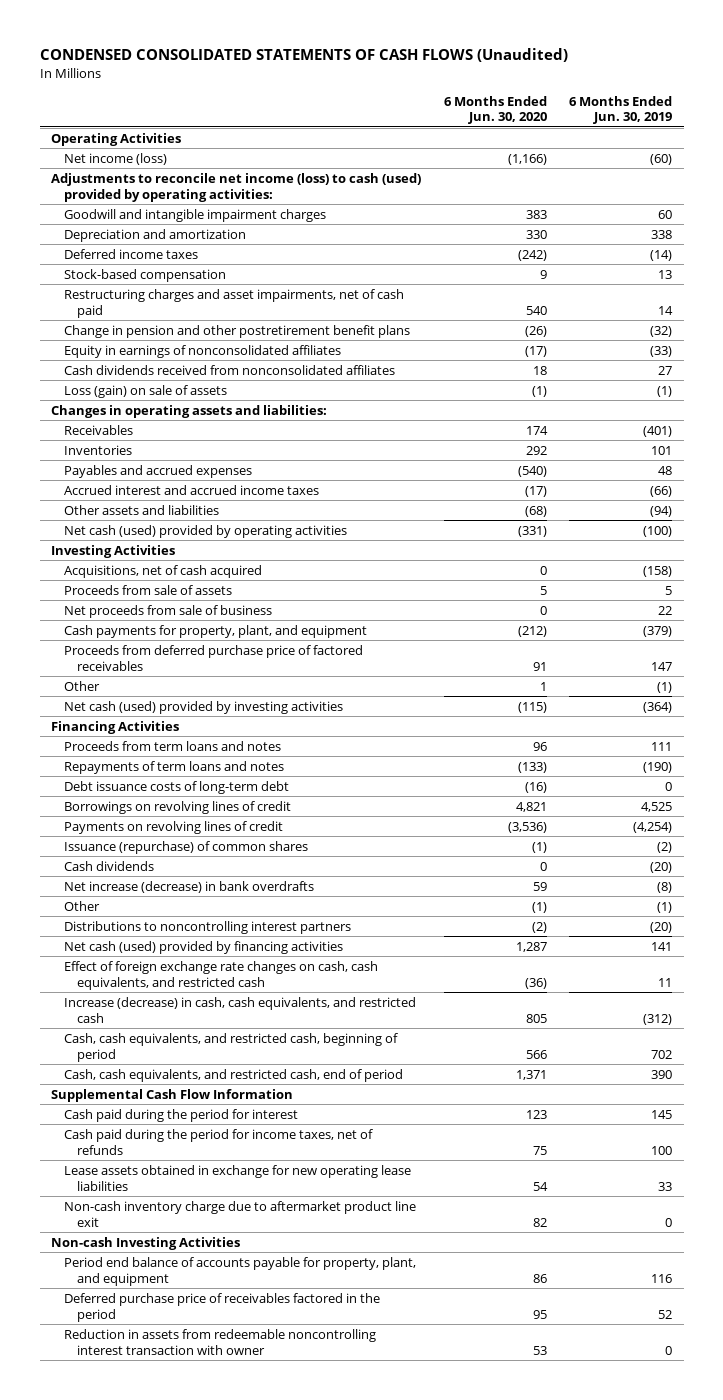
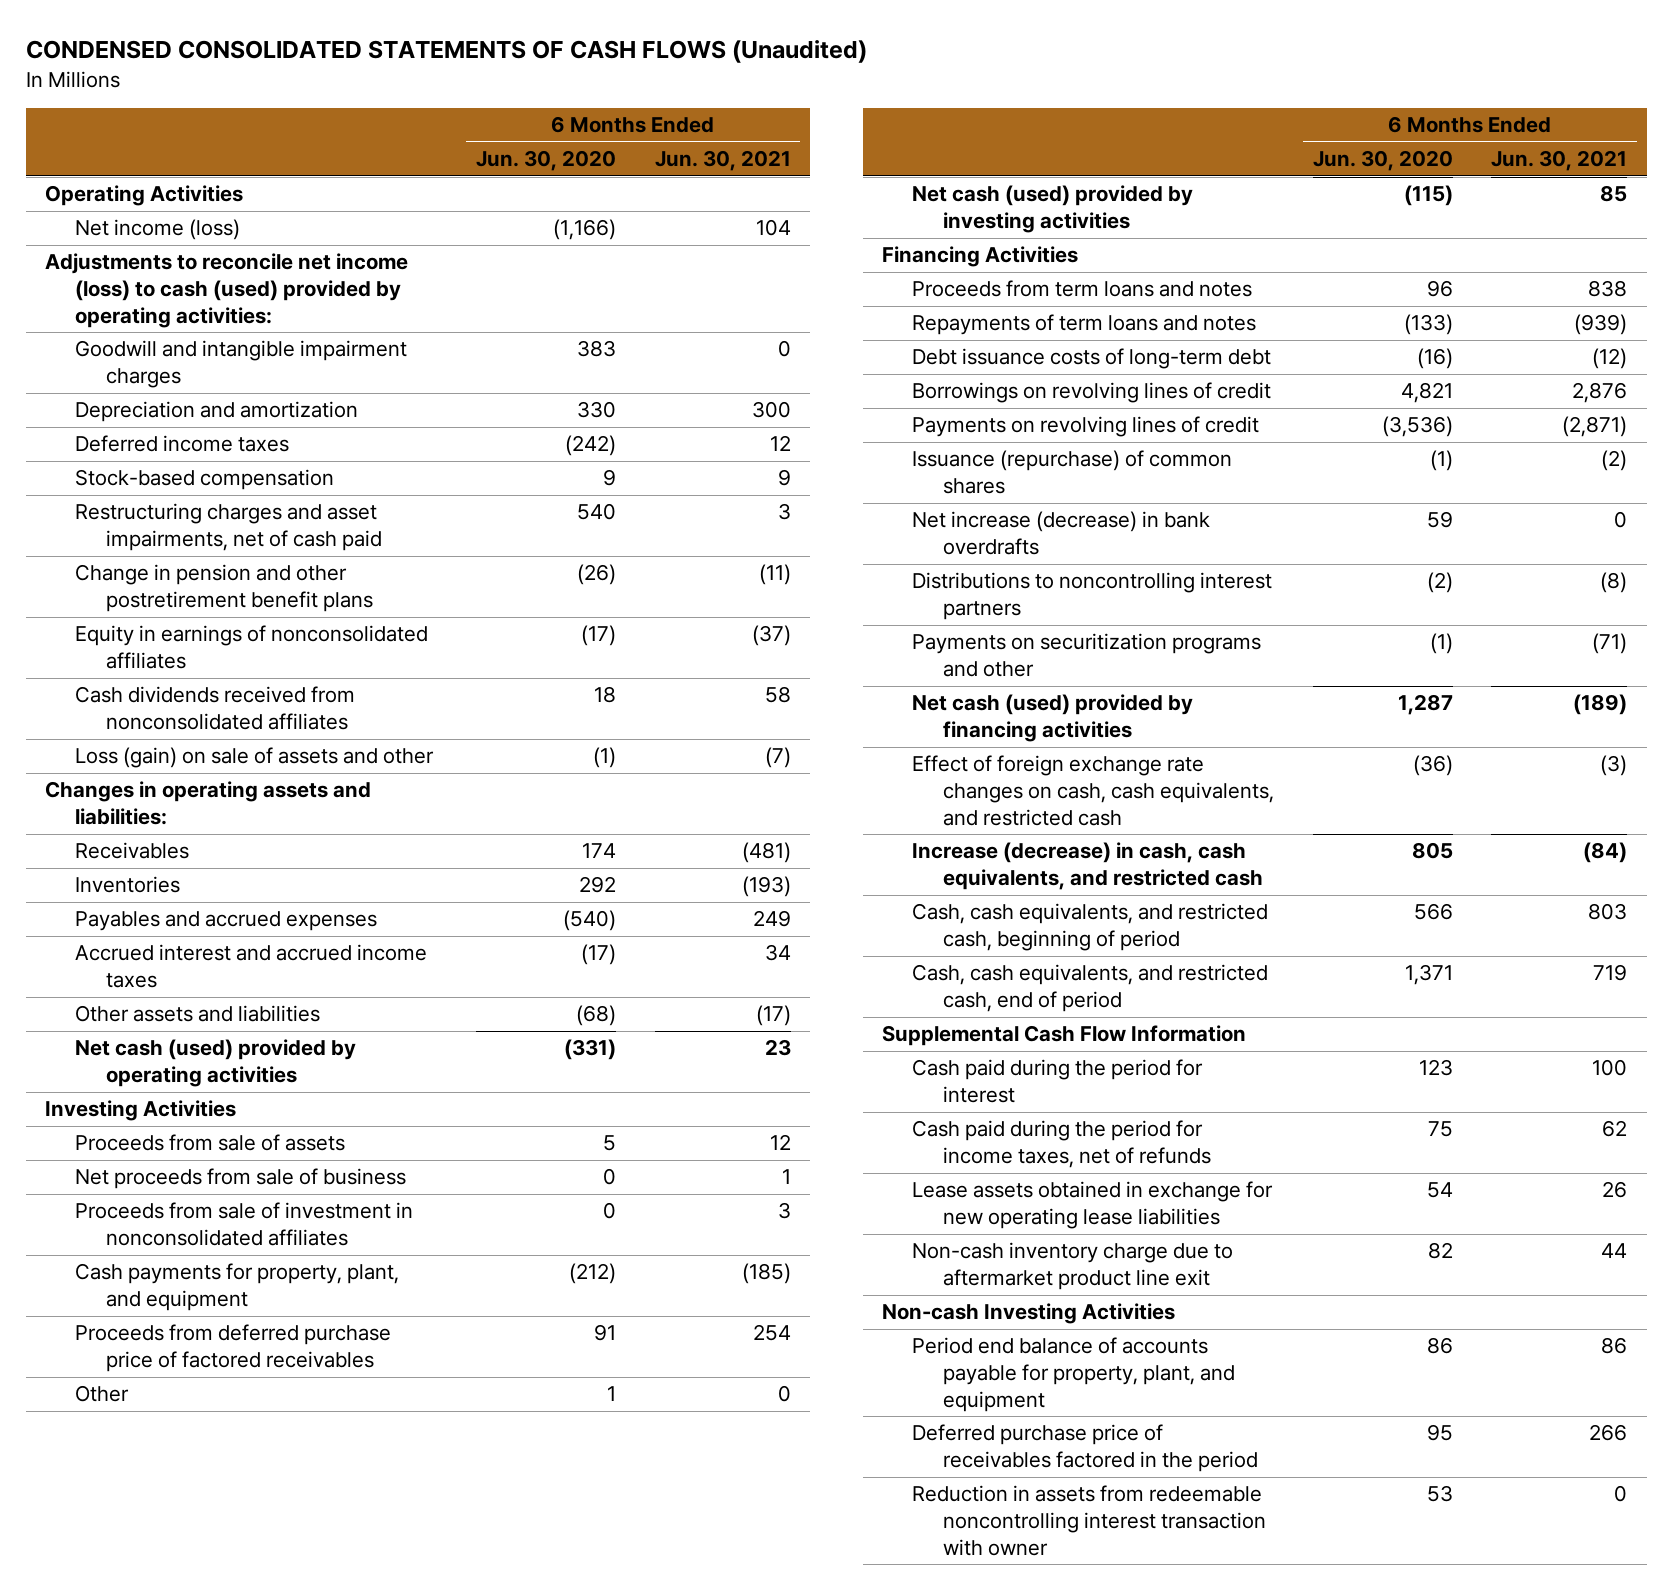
- | 6 Months Ended Jun. 30, 2020 | 6 Months Ended Jun. 30, 2019
+ | 6 Months Ended Jun. 30, 2020 | 6 Months Ended Jun. 30, 2021
- Loss (gain) on sale of assets | (1) | (1)
+ Loss (gain) on sale of assets and other | (1) | (7)
- Acquisitions, net of cash acquired | 0 | (158)
+ Proceeds from sale of investment in nonconsolidated affiliates | 0 | 3
- Cash dividends | 0 | (20)
- Other | (1) | (1)
+ Payments on securitization programs and other | (1) | (71)

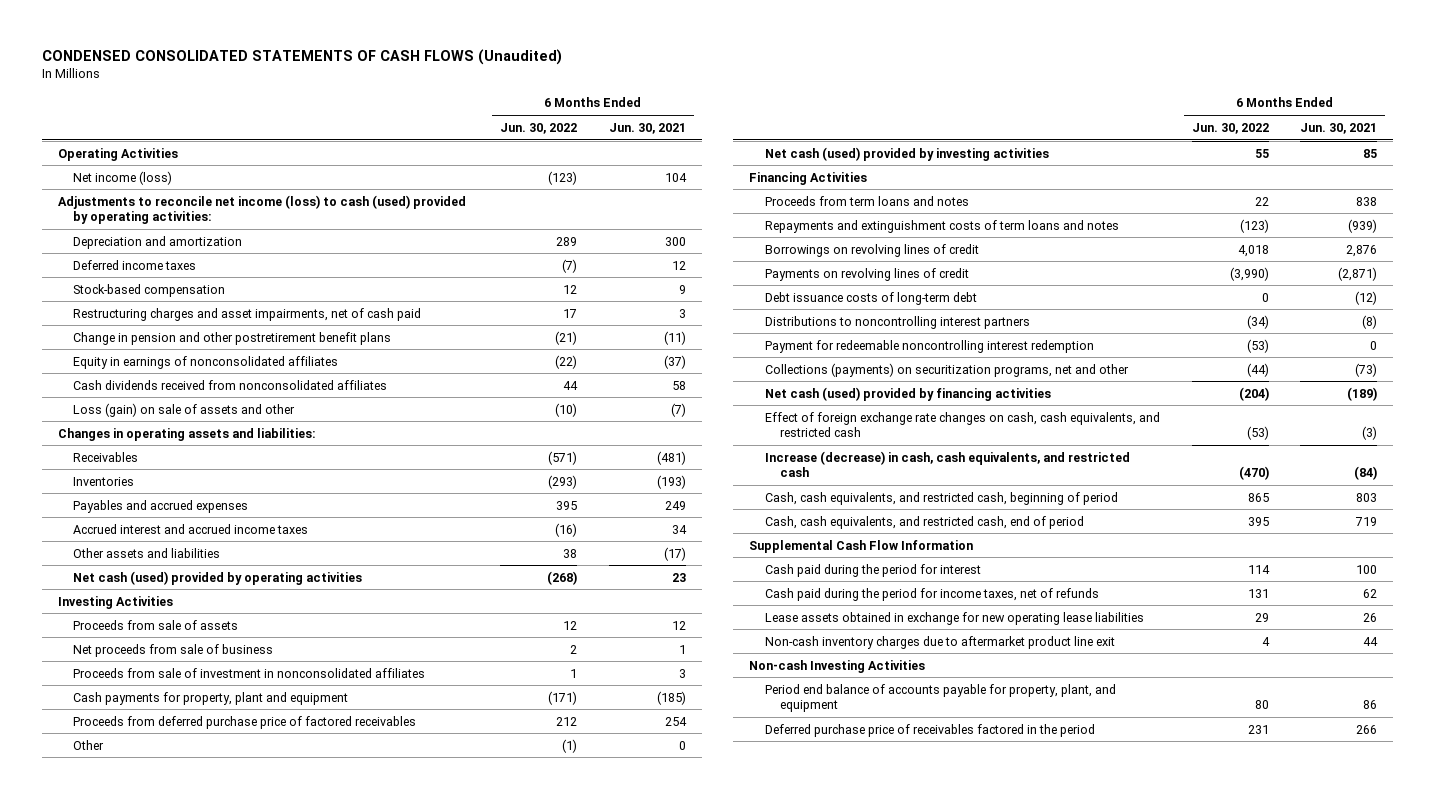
- | 6 Months Ended Jun. 30, 2020 | 6 Months Ended Jun. 30, 2021
+ | 6 Months Ended Jun. 30, 2022 | 6 Months Ended Jun. 30, 2021
- Goodwill and intangible impairment charges | 383 | 0
- Cash payments for property, plant, and equipment | (212) | (185)
+ Cash payments for property, plant and equipment | (171) | (185)
- Repayments of term loans and notes | (133) | (939)
+ Repayments and extinguishment costs of term loans and notes | (123) | (939)
- Issuance (repurchase) of common shares | (1) | (2)
- Net increase (decrease) in bank overdrafts | 59 | 0
moved down: Debt issuance costs of long-term debt | 0 | (12)
- Payments on securitization programs and other | (1) | (71)
+ Payment for redeemable noncontrolling interest redemption | (53) | 0
+ Collections (payments) on securitization programs, net and other | (44) | (73)
- Non-cash inventory charge due to aftermarket product line exit | 82 | 44
+ Non-cash inventory charges due to aftermarket product line exit | 4 | 44
- Reduction in assets from redeemable noncontrolling interest transaction with owner | 53 | 0

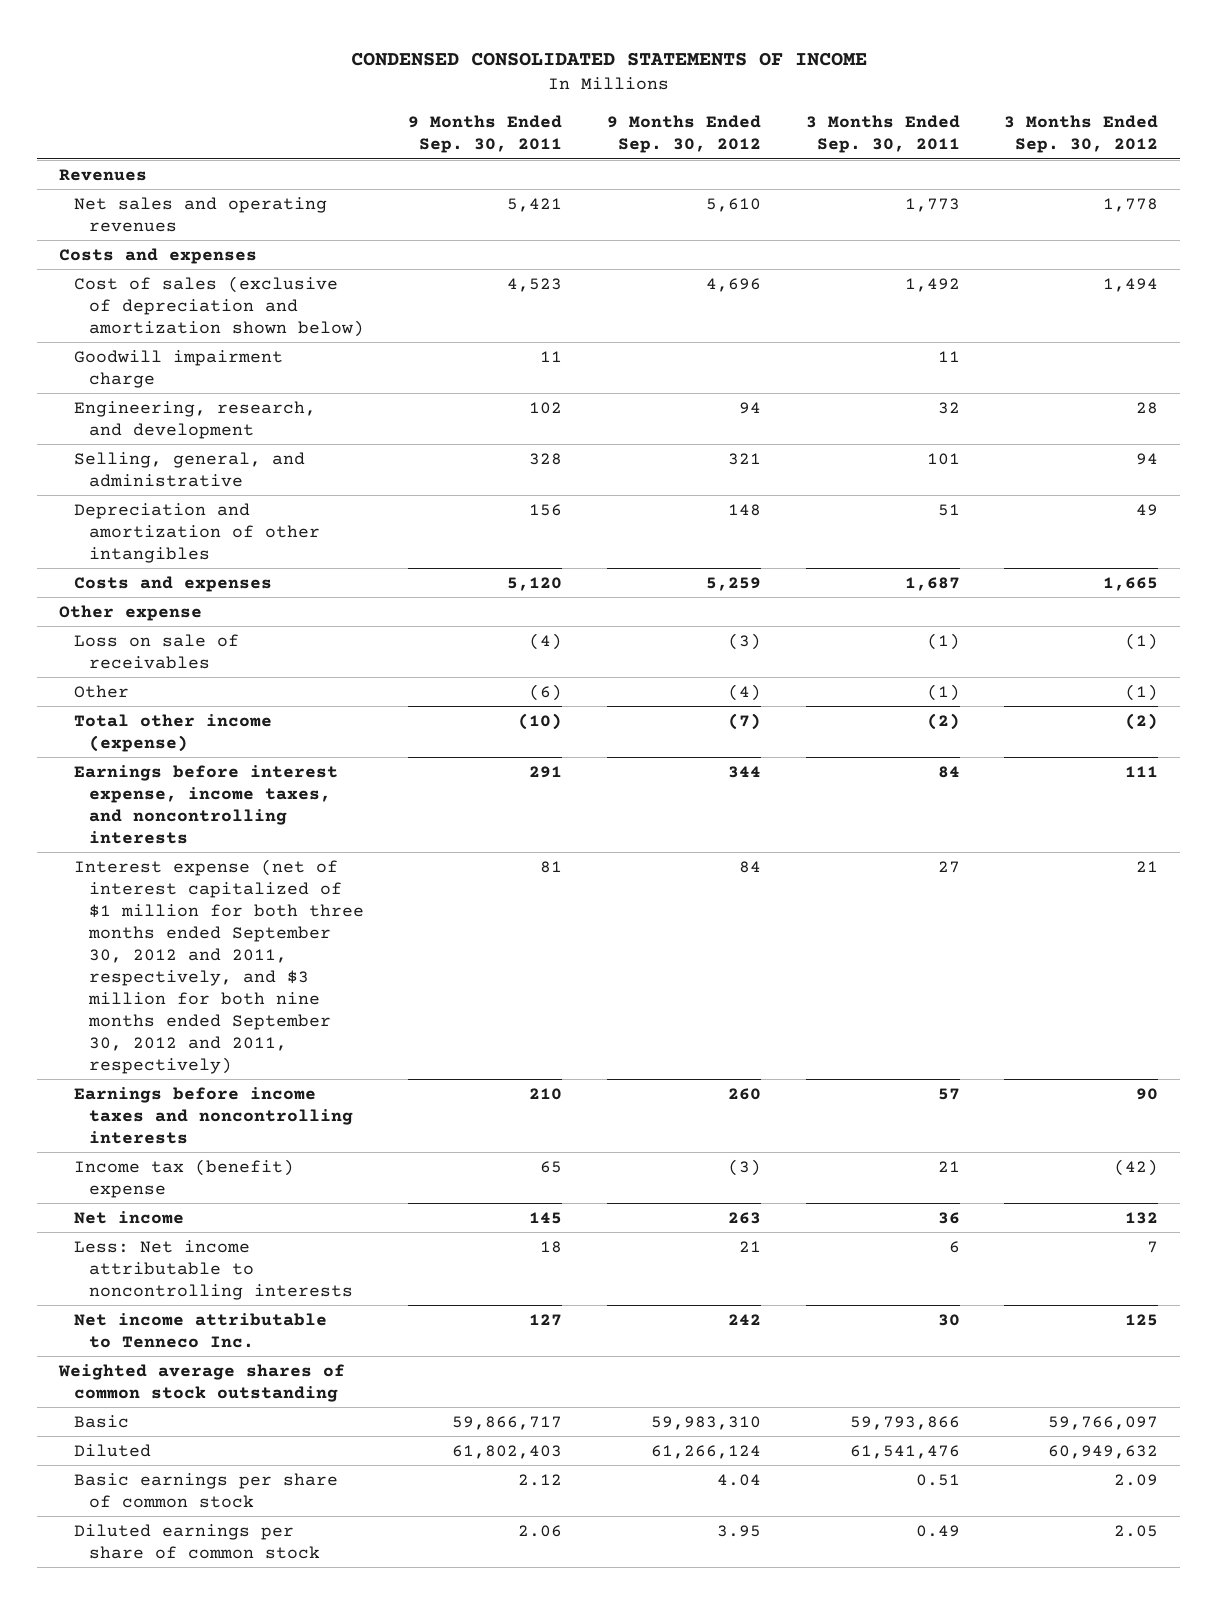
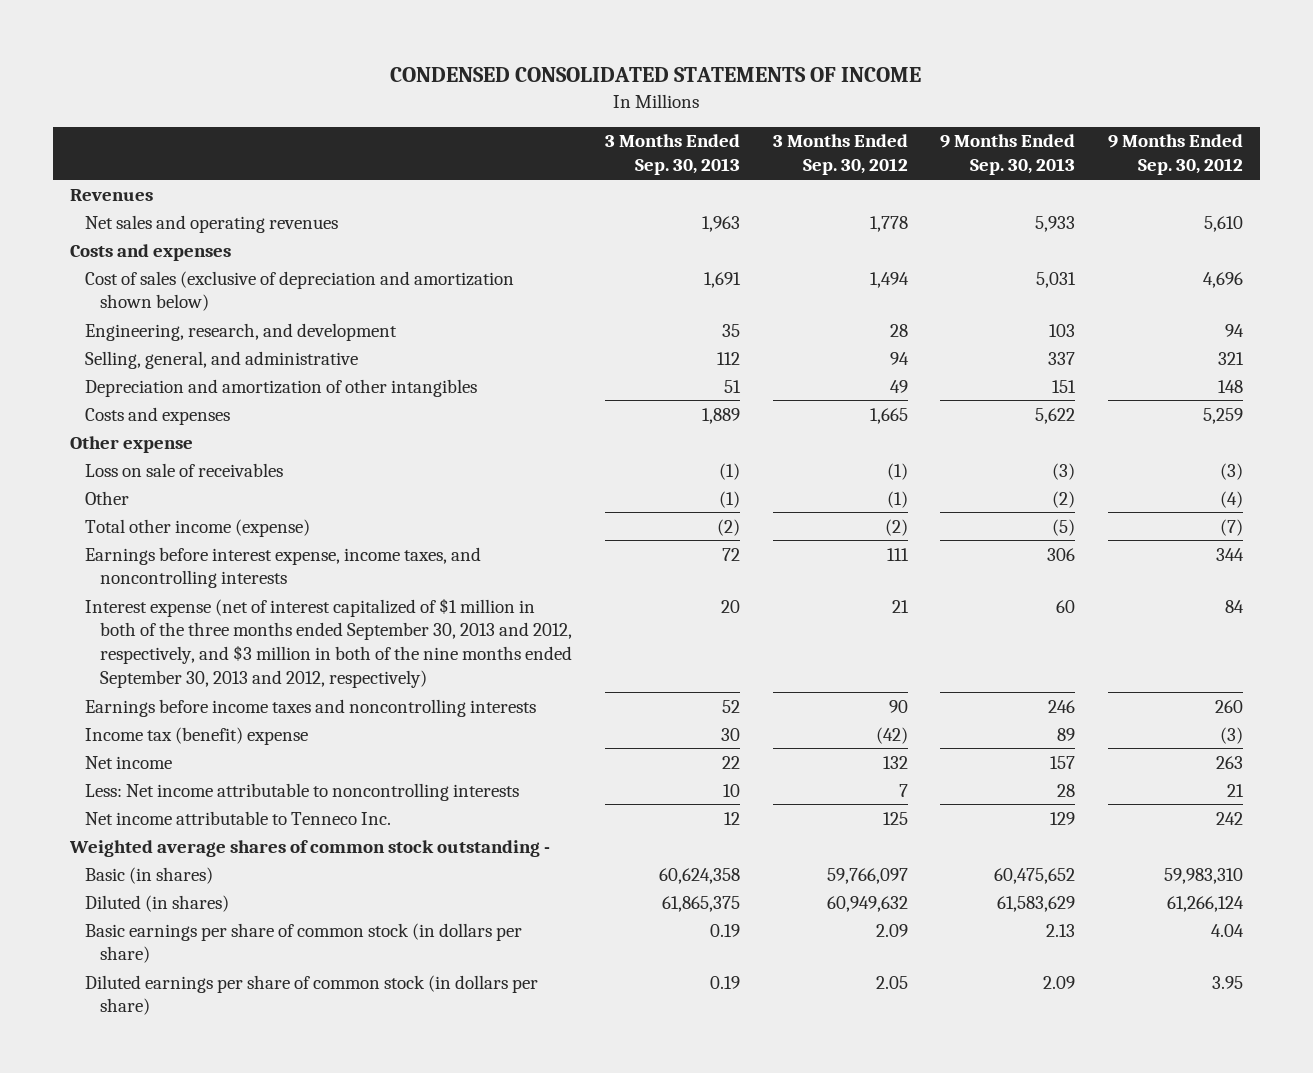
- | 9 Months Ended Sep. 30, 2011 | 9 Months Ended Sep. 30, 2012 | 3 Months Ended Sep. 30, 2011 | 3 Months Ended Sep. 30, 2012
+ | 3 Months Ended Sep. 30, 2013 | 3 Months Ended Sep. 30, 2012 | 9 Months Ended Sep. 30, 2013 | 9 Months Ended Sep. 30, 2012
- Goodwill impairment charge | 11 | | 11 |
- Interest expense (net of interest capitalized of $1 million for both three months ended September 30, 2012 and 2011, respectively, and $3 million for both nine months ended September 30, 2012 and 2011, respectively) | 81 | 84 | 27 | 21
+ Interest expense (net of interest capitalized of $1 million in both of the three months ended September 30, 2013 and 2012, respectively, and $3 million in both of the nine months ended September 30, 2013 and 2012, respectively) | 20 | 21 | 60 | 84
- Weighted average shares of common stock outstanding
- Basic | 59,866,717 | 59,983,310 | 59,793,866 | 59,766,097
- Diluted | 61,802,403 | 61,266,124 | 61,541,476 | 60,949,632
- Basic earnings per share of common stock | 2.12 | 4.04 | 0.51 | 2.09
- Diluted earnings per share of common stock | 2.06 | 3.95 | 0.49 | 2.05
+ Weighted average shares of common stock outstanding -
+ Basic (in shares) | 60,624,358 | 59,766,097 | 60,475,652 | 59,983,310
+ Diluted (in shares) | 61,865,375 | 60,949,632 | 61,583,629 | 61,266,124
+ Basic earnings per share of common stock (in dollars per share) | 0.19 | 2.09 | 2.13 | 4.04
+ Diluted earnings per share of common stock (in dollars per share) | 0.19 | 2.05 | 2.09 | 3.95

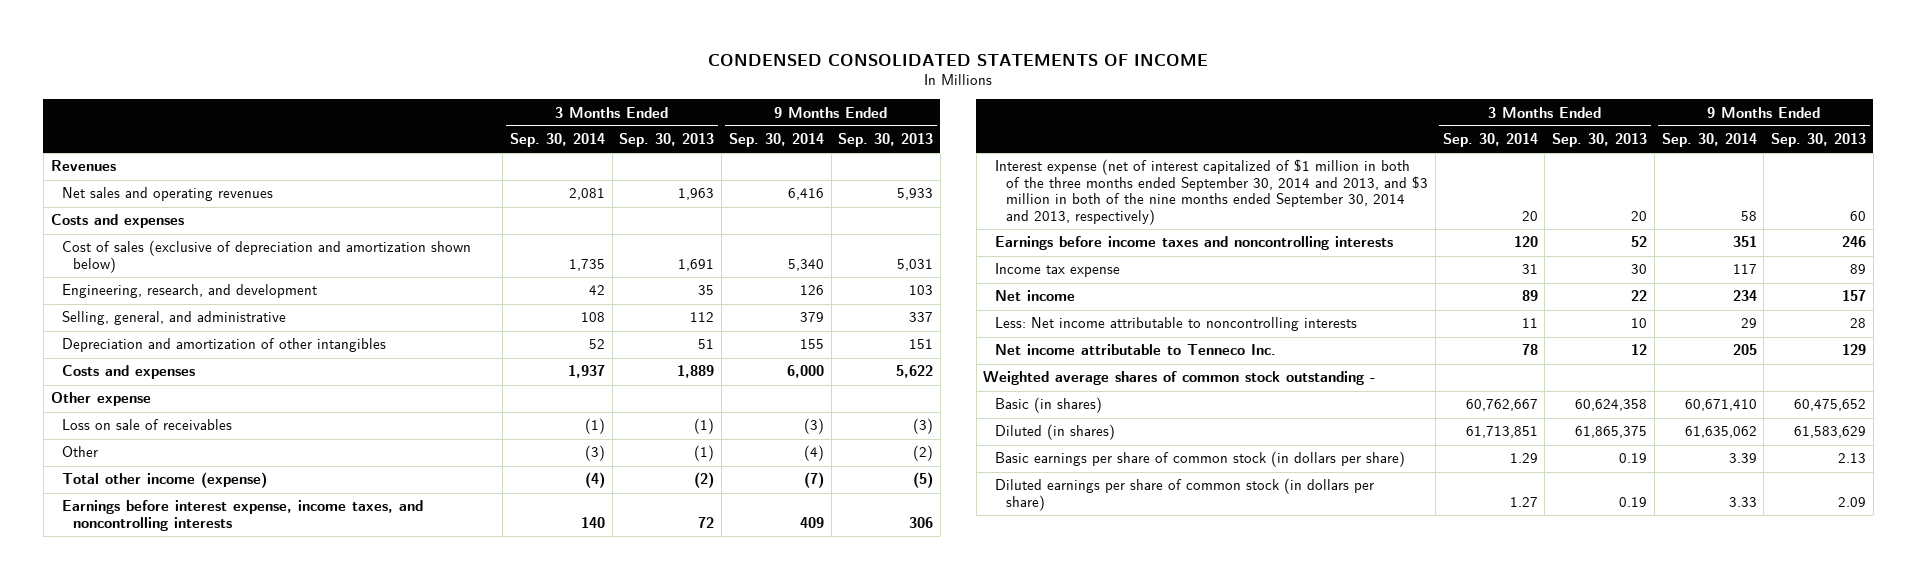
- | 3 Months Ended Sep. 30, 2013 | 3 Months Ended Sep. 30, 2012 | 9 Months Ended Sep. 30, 2013 | 9 Months Ended Sep. 30, 2012
+ | 3 Months Ended Sep. 30, 2014 | 3 Months Ended Sep. 30, 2013 | 9 Months Ended Sep. 30, 2014 | 9 Months Ended Sep. 30, 2013
- Interest expense (net of interest capitalized of $1 million in both of the three months ended September 30, 2013 and 2012, respectively, and $3 million in both of the nine months ended September 30, 2013 and 2012, respectively) | 20 | 21 | 60 | 84
+ Interest expense (net of interest capitalized of $1 million in both of the three months ended September 30, 2014 and 2013, and $3 million in both of the nine months ended September 30, 2014 and 2013, respectively) | 20 | 20 | 58 | 60
- Income tax (benefit) expense | 30 | (42) | 89 | (3)
+ Income tax expense | 31 | 30 | 117 | 89

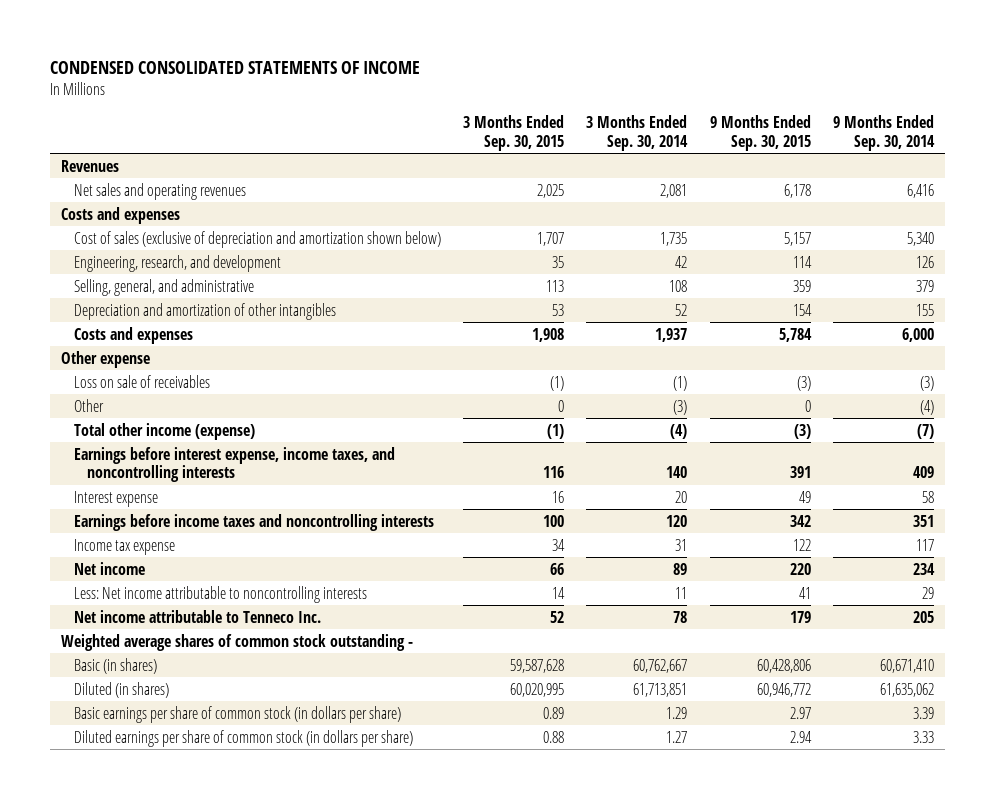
- | 3 Months Ended Sep. 30, 2014 | 3 Months Ended Sep. 30, 2013 | 9 Months Ended Sep. 30, 2014 | 9 Months Ended Sep. 30, 2013
+ | 3 Months Ended Sep. 30, 2015 | 3 Months Ended Sep. 30, 2014 | 9 Months Ended Sep. 30, 2015 | 9 Months Ended Sep. 30, 2014
- Interest expense (net of interest capitalized of $1 million in both of the three months ended September 30, 2014 and 2013, and $3 million in both of the nine months ended September 30, 2014 and 2013, respectively) | 20 | 20 | 58 | 60
+ Interest expense | 16 | 20 | 49 | 58

